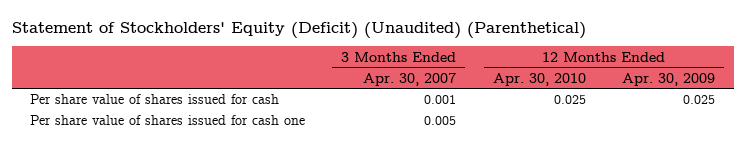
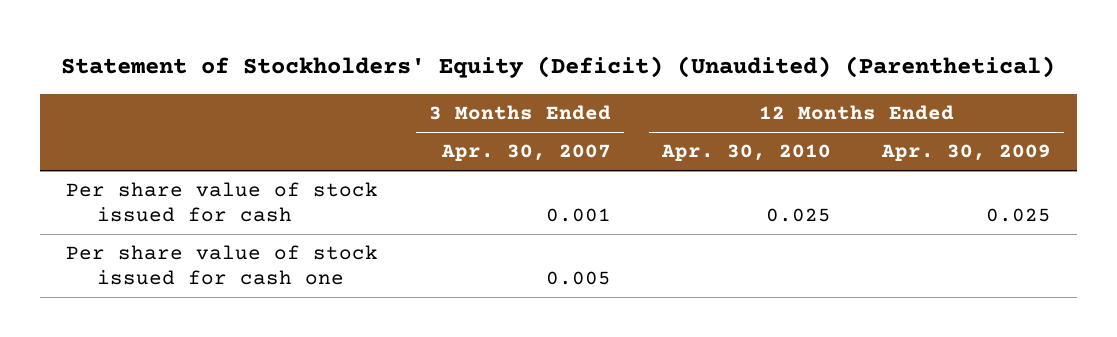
- Per share value of shares issued for cash | 0.001 | 0.025 | 0.025
- Per share value of shares issued for cash one | 0.005 | |
+ Per share value of stock issued for cash | 0.001 | 0.025 | 0.025
+ Per share value of stock issued for cash one | 0.005 | |

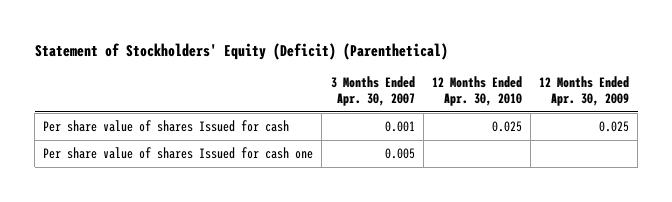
- Statement of Stockholders' Equity (Deficit) (Unaudited) (Parenthetical)
+ Statement of Stockholders' Equity (Deficit) (Parenthetical)
- Per share value of stock issued for cash | 0.001 | 0.025 | 0.025
- Per share value of stock issued for cash one | 0.005 | |
+ Per share value of shares Issued for cash | 0.001 | 0.025 | 0.025
+ Per share value of shares Issued for cash one | 0.005 | |

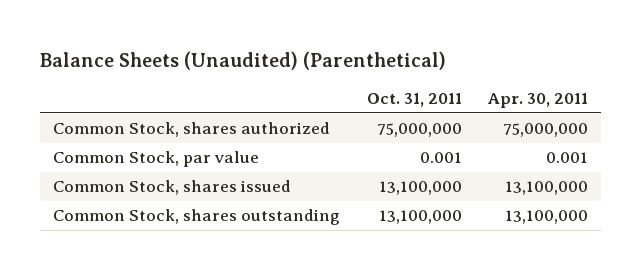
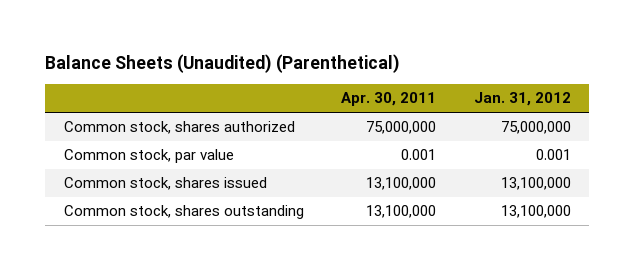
- | Oct. 31, 2011 | Apr. 30, 2011
+ | Apr. 30, 2011 | Jan. 31, 2012
- Common Stock, shares authorized | 75,000,000 | 75,000,000
- Common Stock, par value | 0.001 | 0.001
- Common Stock, shares issued | 13,100,000 | 13,100,000
- Common Stock, shares outstanding | 13,100,000 | 13,100,000
+ Common stock, shares authorized | 75,000,000 | 75,000,000
+ Common stock, par value | 0.001 | 0.001
+ Common stock, shares issued | 13,100,000 | 13,100,000
+ Common stock, shares outstanding | 13,100,000 | 13,100,000

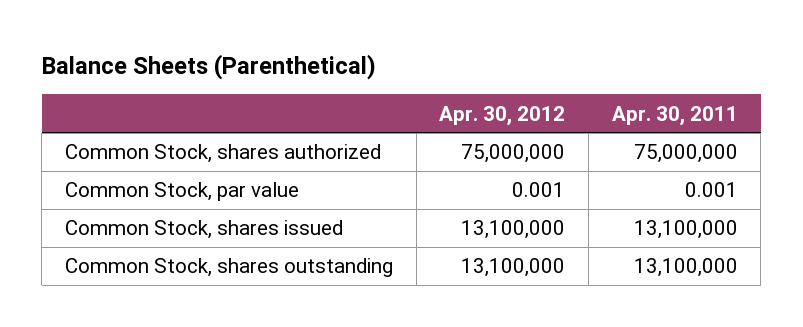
- Balance Sheets (Unaudited) (Parenthetical)
+ Balance Sheets (Parenthetical)
- | Apr. 30, 2011 | Jan. 31, 2012
+ | Apr. 30, 2012 | Apr. 30, 2011
- Common stock, shares authorized | 75,000,000 | 75,000,000
- Common stock, par value | 0.001 | 0.001
- Common stock, shares issued | 13,100,000 | 13,100,000
- Common stock, shares outstanding | 13,100,000 | 13,100,000
+ Common Stock, shares authorized | 75,000,000 | 75,000,000
+ Common Stock, par value | 0.001 | 0.001
+ Common Stock, shares issued | 13,100,000 | 13,100,000
+ Common Stock, shares outstanding | 13,100,000 | 13,100,000

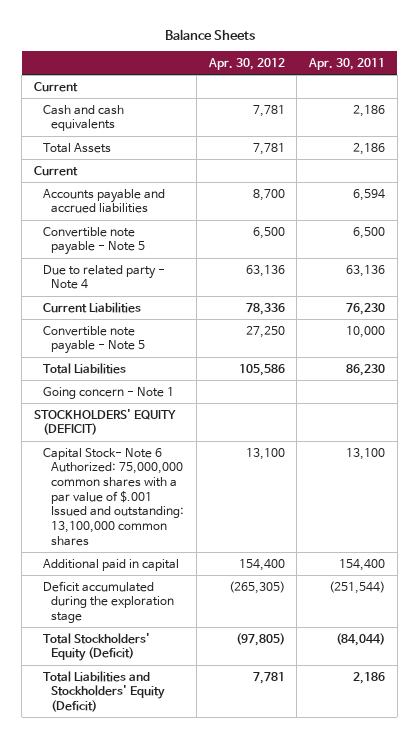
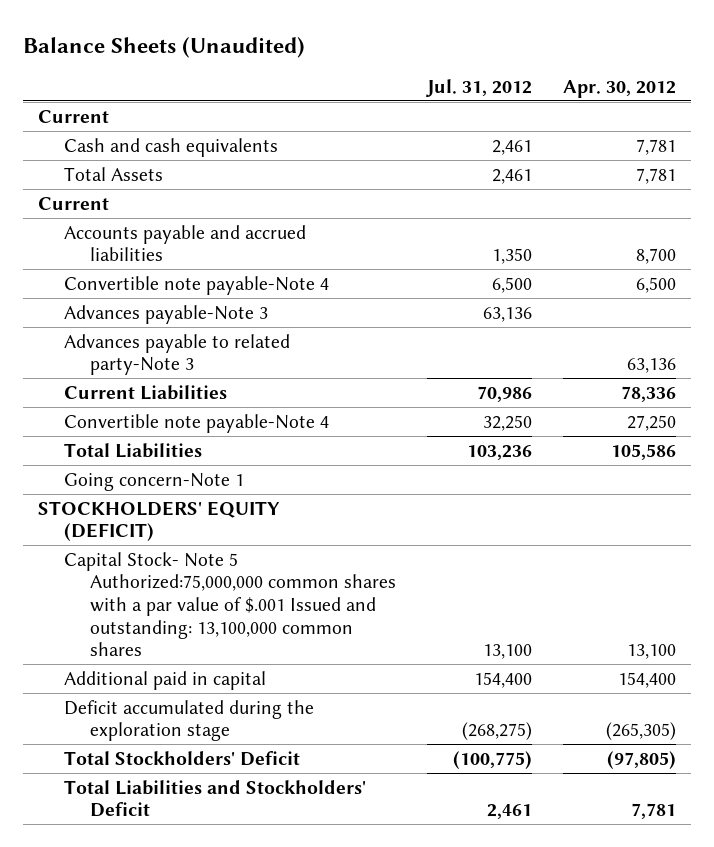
- Balance Sheets
+ Balance Sheets (Unaudited)
- | Apr. 30, 2012 | Apr. 30, 2011
+ | Jul. 31, 2012 | Apr. 30, 2012
- Convertible note payable - Note 5 | 6,500 | 6,500
- Due to related party - Note 4 | 63,136 | 63,136
+ Convertible note payable-Note 4 | 6,500 | 6,500
+ Advances payable-Note 3 | 63,136 |
+ Advances payable to related party-Note 3 | | 63,136
- Convertible note payable - Note 5 | 27,250 | 10,000
+ Convertible note payable-Note 4 | 32,250 | 27,250
- Going concern - Note 1
+ Going concern-Note 1
- Capital Stock- Note 6 Authorized: 75,000,000 common shares with a par value of $.001 Issued and outstanding: 13,100,000 common shares | 13,100 | 13,100
+ Capital Stock- Note 5 Authorized:75,000,000 common shares with a par value of $.001 Issued and outstanding: 13,100,000 common shares | 13,100 | 13,100
- Total Stockholders' Equity (Deficit) | (97,805) | (84,044)
- Total Liabilities and Stockholders' Equity (Deficit) | 7,781 | 2,186
+ Total Stockholders' Deficit | (100,775) | (97,805)
+ Total Liabilities and Stockholders' Deficit | 2,461 | 7,781

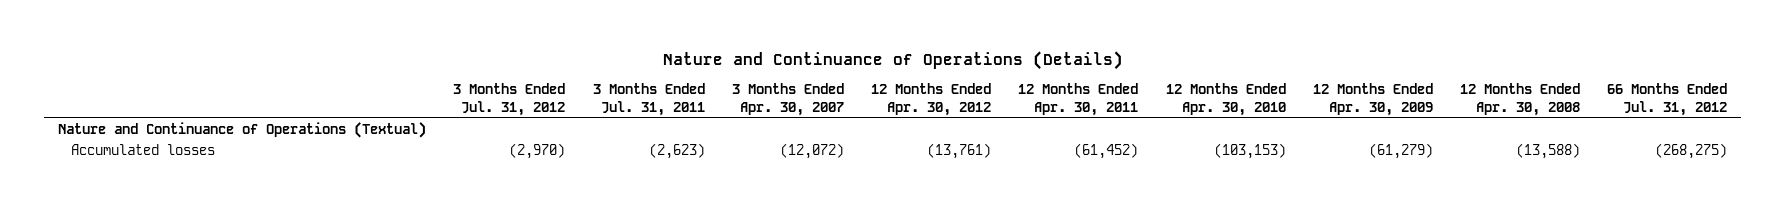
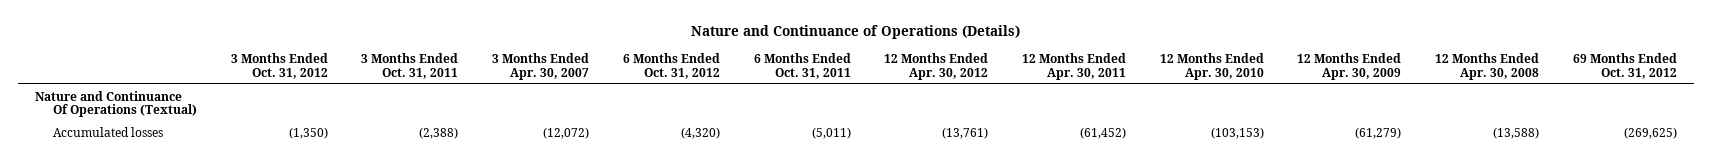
- | 3 Months Ended Jul. 31, 2012 | 3 Months Ended Jul. 31, 2011 | 3 Months Ended Apr. 30, 2007 | 12 Months Ended Apr. 30, 2012 | 12 Months Ended Apr. 30, 2011 | 12 Months Ended Apr. 30, 2010 | 12 Months Ended Apr. 30, 2009 | 12 Months Ended Apr. 30, 2008 | 66 Months Ended Jul. 31, 2012
+ | 3 Months Ended Oct. 31, 2012 | 3 Months Ended Oct. 31, 2011 | 3 Months Ended Apr. 30, 2007 | 6 Months Ended Oct. 31, 2012 | 6 Months Ended Oct. 31, 2011 | 12 Months Ended Apr. 30, 2012 | 12 Months Ended Apr. 30, 2011 | 12 Months Ended Apr. 30, 2010 | 12 Months Ended Apr. 30, 2009 | 12 Months Ended Apr. 30, 2008 | 69 Months Ended Oct. 31, 2012
- Nature and Continuance of Operations (Textual)
+ Nature and Continuance Of Operations (Textual)

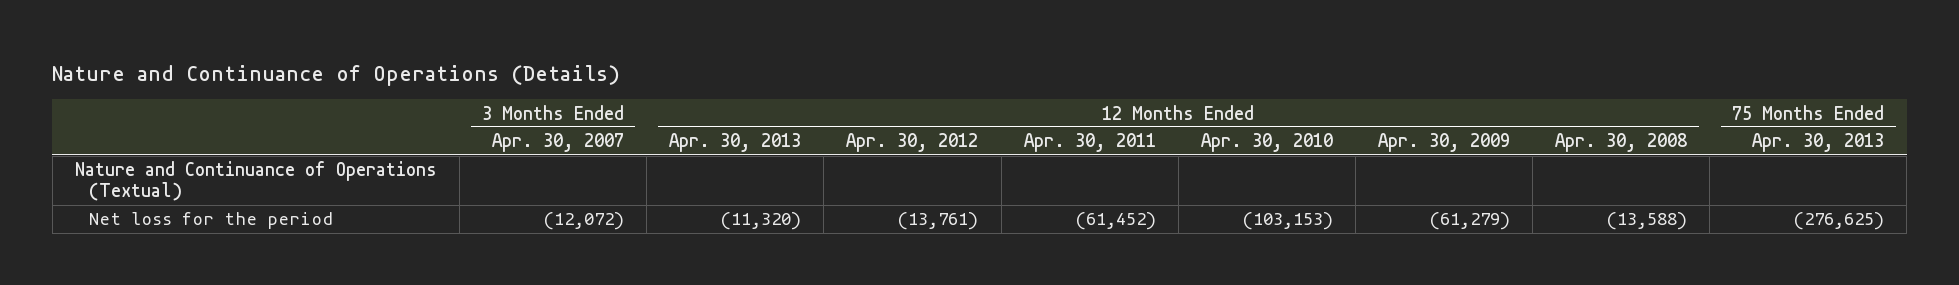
- | 3 Months Ended Oct. 31, 2012 | 3 Months Ended Oct. 31, 2011 | 3 Months Ended Apr. 30, 2007 | 6 Months Ended Oct. 31, 2012 | 6 Months Ended Oct. 31, 2011 | 12 Months Ended Apr. 30, 2012 | 12 Months Ended Apr. 30, 2011 | 12 Months Ended Apr. 30, 2010 | 12 Months Ended Apr. 30, 2009 | 12 Months Ended Apr. 30, 2008 | 69 Months Ended Oct. 31, 2012
+ | 3 Months Ended Apr. 30, 2007 | 12 Months Ended Apr. 30, 2013 | 12 Months Ended Apr. 30, 2012 | 12 Months Ended Apr. 30, 2011 | 12 Months Ended Apr. 30, 2010 | 12 Months Ended Apr. 30, 2009 | 12 Months Ended Apr. 30, 2008 | 75 Months Ended Apr. 30, 2013
- Nature and Continuance Of Operations (Textual)
- Accumulated losses | (1,350) | (2,388) | (12,072) | (4,320) | (5,011) | (13,761) | (61,452) | (103,153) | (61,279) | (13,588) | (269,625)
+ Nature and Continuance of Operations (Textual)
+ Net loss for the period | (12,072) | (11,320) | (13,761) | (61,452) | (103,153) | (61,279) | (13,588) | (276,625)

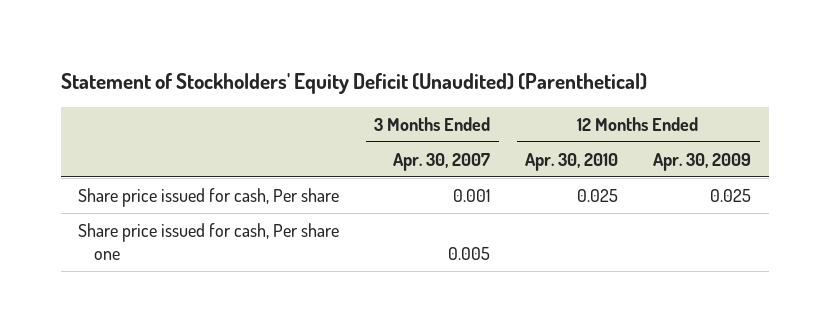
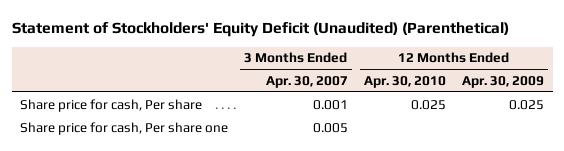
- Share price issued for cash, Per share | 0.001 | 0.025 | 0.025
- Share price issued for cash, Per share one | 0.005 | |
+ Share price for cash, Per share | 0.001 | 0.025 | 0.025
+ Share price for cash, Per share one | 0.005 | |

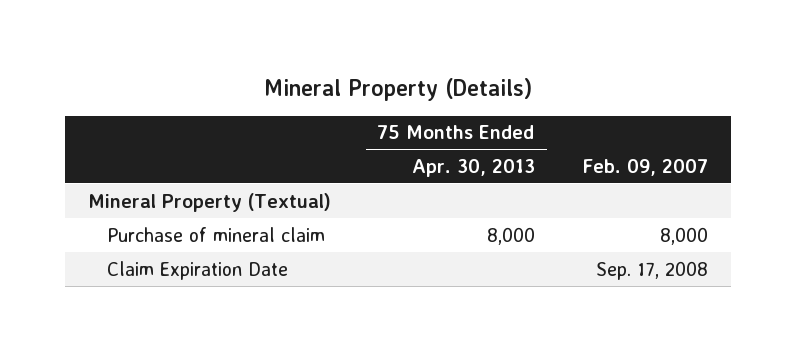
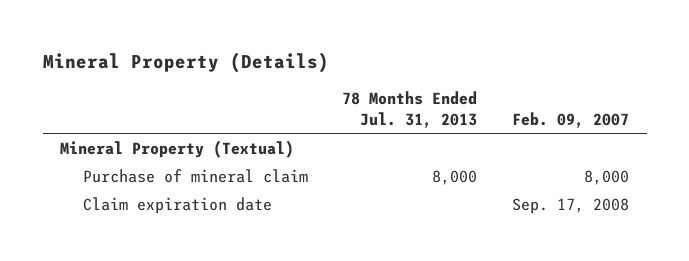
- | 75 Months Ended Apr. 30, 2013 | Feb. 09, 2007
+ | 78 Months Ended Jul. 31, 2013 | Feb. 09, 2007
- Claim Expiration Date | | Sep. 17, 2008
+ Claim expiration date | | Sep. 17, 2008

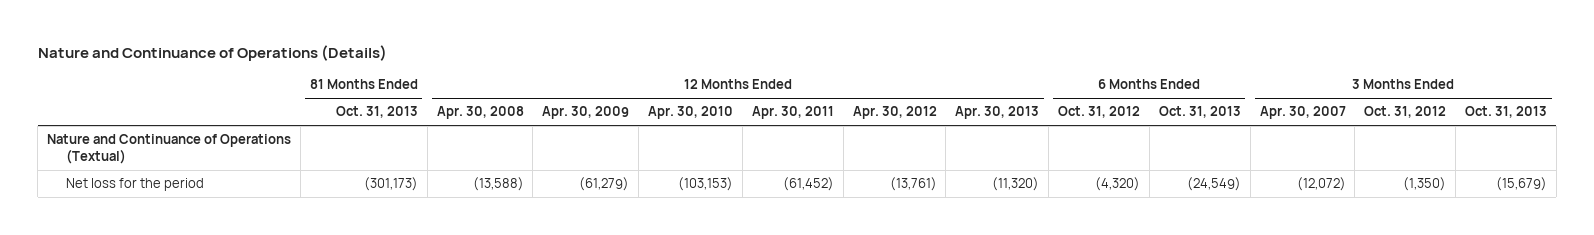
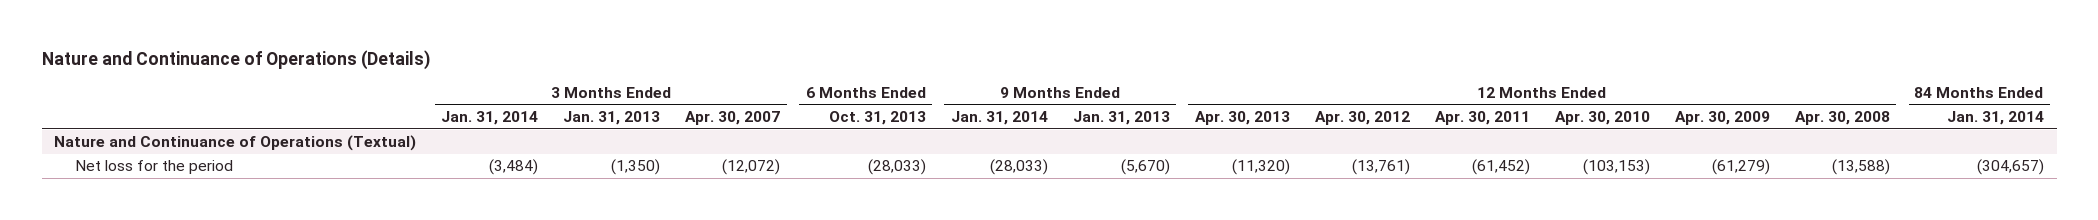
- | 81 Months Ended Oct. 31, 2013 | 12 Months Ended Apr. 30, 2008 | 12 Months Ended Apr. 30, 2009 | 12 Months Ended Apr. 30, 2010 | 12 Months Ended Apr. 30, 2011 | 12 Months Ended Apr. 30, 2012 | 12 Months Ended Apr. 30, 2013 | 6 Months Ended Oct. 31, 2012 | 6 Months Ended Oct. 31, 2013 | 3 Months Ended Apr. 30, 2007 | 3 Months Ended Oct. 31, 2012 | 3 Months Ended Oct. 31, 2013
+ | 3 Months Ended Jan. 31, 2014 | 3 Months Ended Jan. 31, 2013 | 3 Months Ended Apr. 30, 2007 | 6 Months Ended Oct. 31, 2013 | 9 Months Ended Jan. 31, 2014 | 9 Months Ended Jan. 31, 2013 | 12 Months Ended Apr. 30, 2013 | 12 Months Ended Apr. 30, 2012 | 12 Months Ended Apr. 30, 2011 | 12 Months Ended Apr. 30, 2010 | 12 Months Ended Apr. 30, 2009 | 12 Months Ended Apr. 30, 2008 | 84 Months Ended Jan. 31, 2014
- Net loss for the period | (301,173) | (13,588) | (61,279) | (103,153) | (61,452) | (13,761) | (11,320) | (4,320) | (24,549) | (12,072) | (1,350) | (15,679)
+ Net loss for the period | (3,484) | (1,350) | (12,072) | (28,033) | (28,033) | (5,670) | (11,320) | (13,761) | (61,452) | (103,153) | (61,279) | (13,588) | (304,657)

